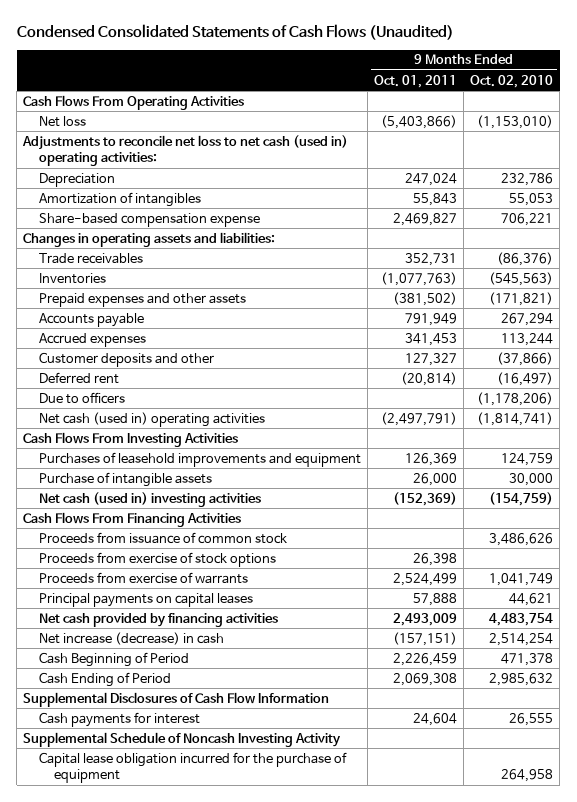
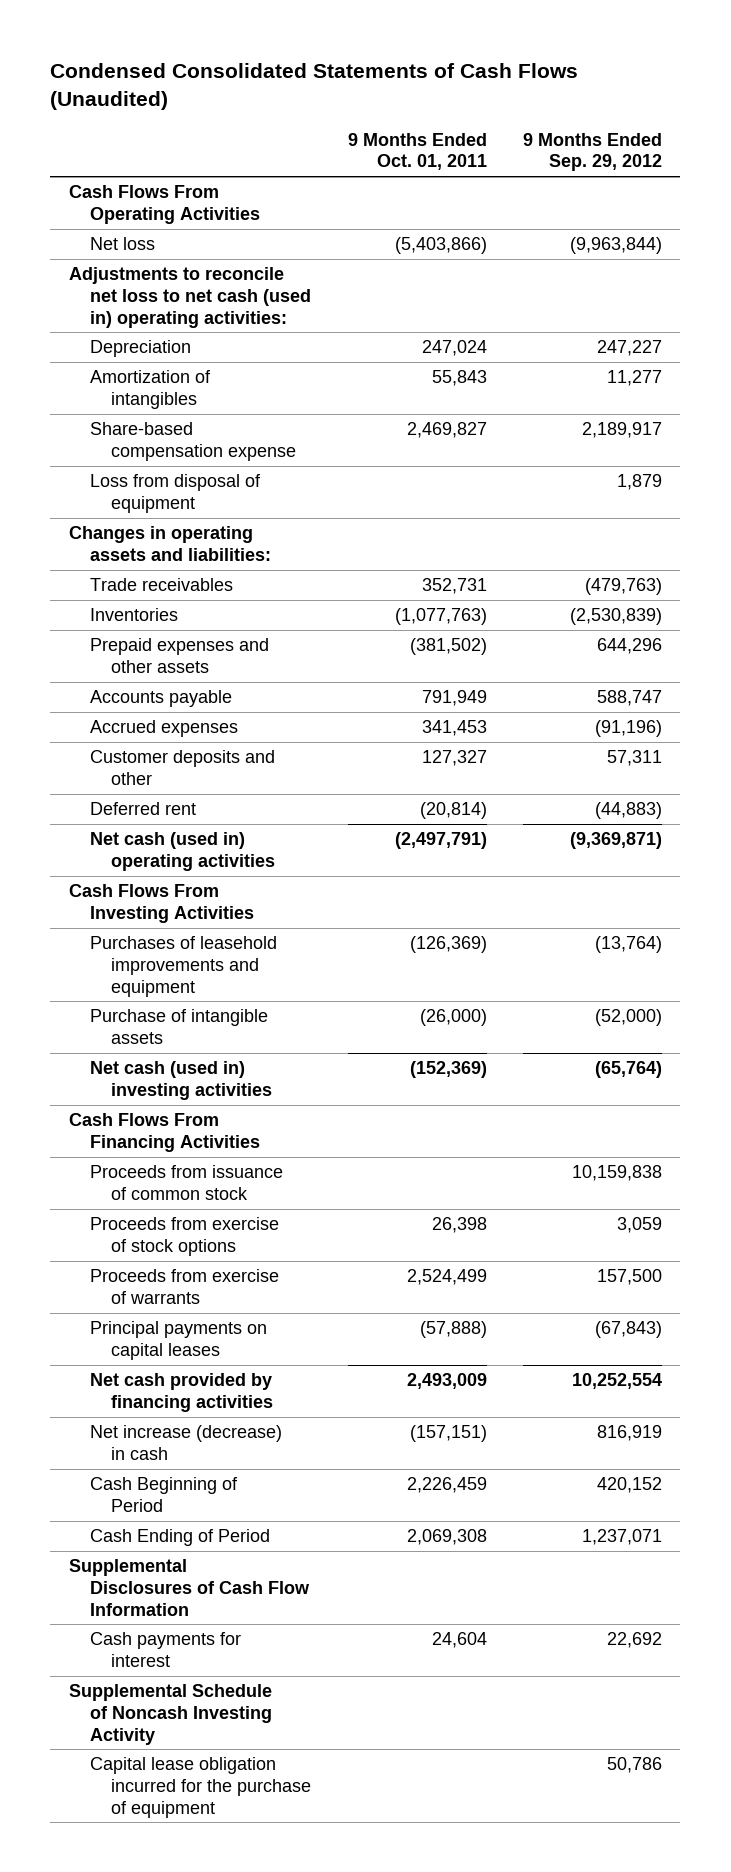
- | 9 Months Ended Oct. 01, 2011 | 9 Months Ended Oct. 02, 2010
+ | 9 Months Ended Oct. 01, 2011 | 9 Months Ended Sep. 29, 2012
+ Loss from disposal of equipment | | 1,879
- Due to officers | | (1,178,206)
- Purchases of leasehold improvements and equipment | 126,369 | 124,759
- Purchase of intangible assets | 26,000 | 30,000
+ Purchases of leasehold improvements and equipment | (126,369) | (13,764)
+ Purchase of intangible assets | (26,000) | (52,000)
- Principal payments on capital leases | 57,888 | 44,621
+ Principal payments on capital leases | (57,888) | (67,843)

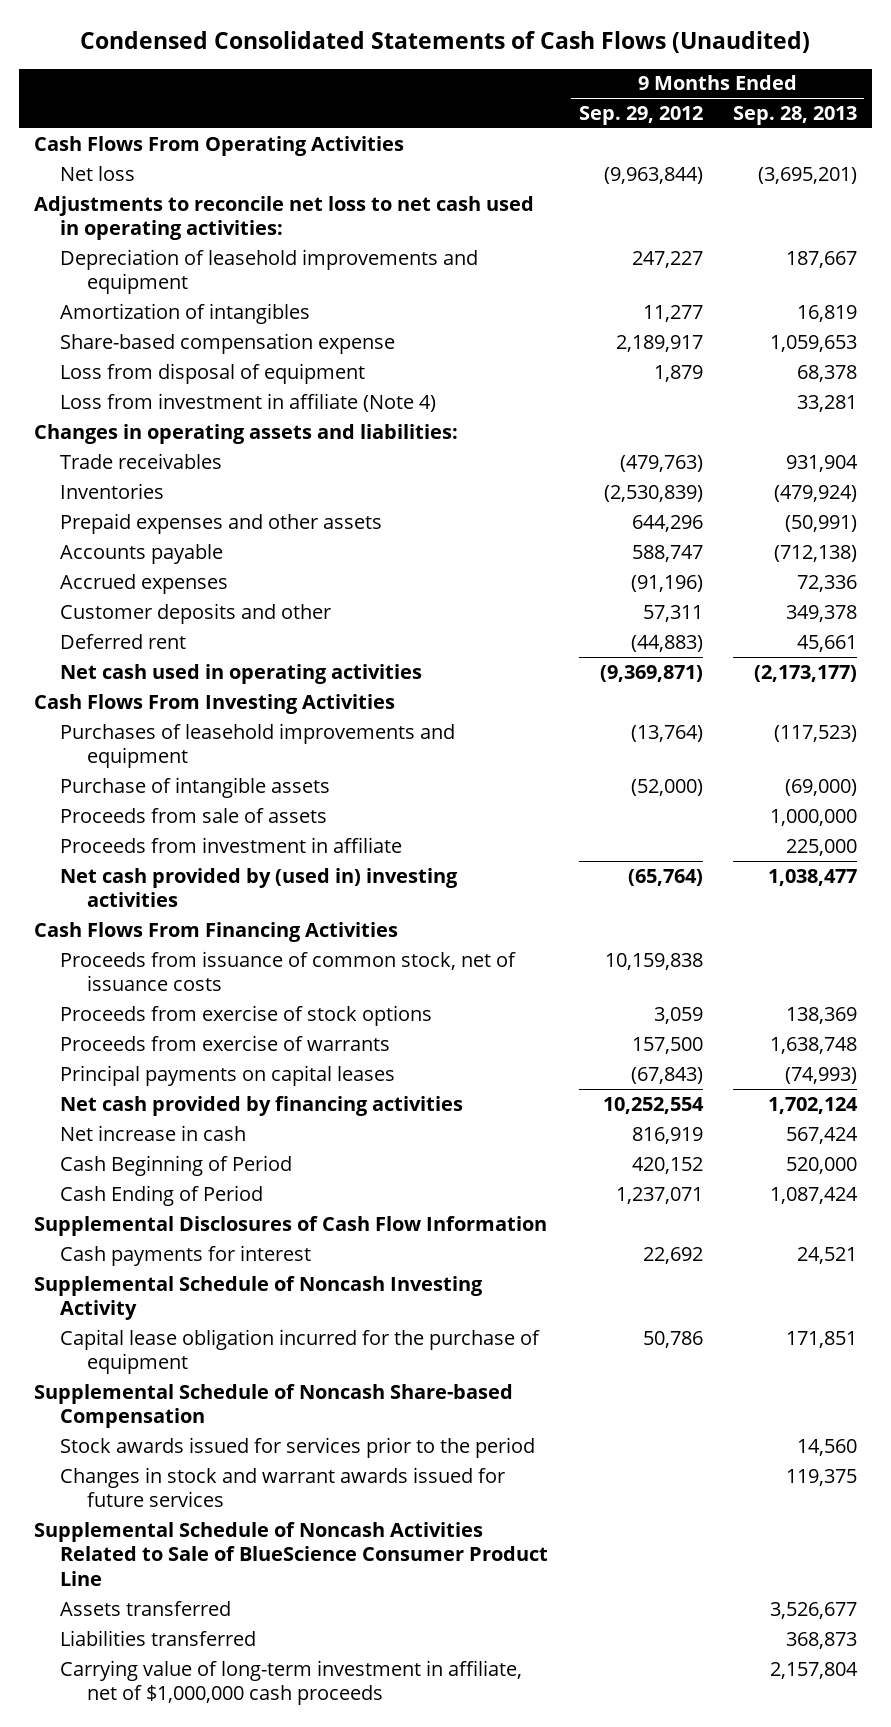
- | 9 Months Ended Oct. 01, 2011 | 9 Months Ended Sep. 29, 2012
+ | 9 Months Ended Sep. 29, 2012 | 9 Months Ended Sep. 28, 2013
- Adjustments to reconcile net loss to net cash (used in) operating activities:
- Depreciation | 247,024 | 247,227
+ Adjustments to reconcile net loss to net cash used in operating activities:
+ Depreciation of leasehold improvements and equipment | 247,227 | 187,667
+ Loss from investment in affiliate (Note 4) | | 33,281
- Net cash (used in) operating activities | (2,497,791) | (9,369,871)
+ Net cash used in operating activities | (9,369,871) | (2,173,177)
- Net cash (used in) investing activities | (152,369) | (65,764)
+ Proceeds from sale of assets | | 1,000,000
+ Proceeds from investment in affiliate | | 225,000
+ Net cash provided by (used in) investing activities | (65,764) | 1,038,477
- Proceeds from issuance of common stock | | 10,159,838
+ Proceeds from issuance of common stock, net of issuance costs | 10,159,838 |
- Net increase (decrease) in cash | (157,151) | 816,919
+ Net increase in cash | 816,919 | 567,424
+ Supplemental Schedule of Noncash Share-based Compensation
+ Stock awards issued for services prior to the period | | 14,560
+ Changes in stock and warrant awards issued for future services | | 119,375
+ Supplemental Schedule of Noncash Activities Related to Sale of BlueScience Consumer Product Line
+ Assets transferred | | 3,526,677
+ Liabilities transferred | | 368,873
+ Carrying value of long-term investment in affiliate, net of $1,000,000 cash proceeds | | 2,157,804

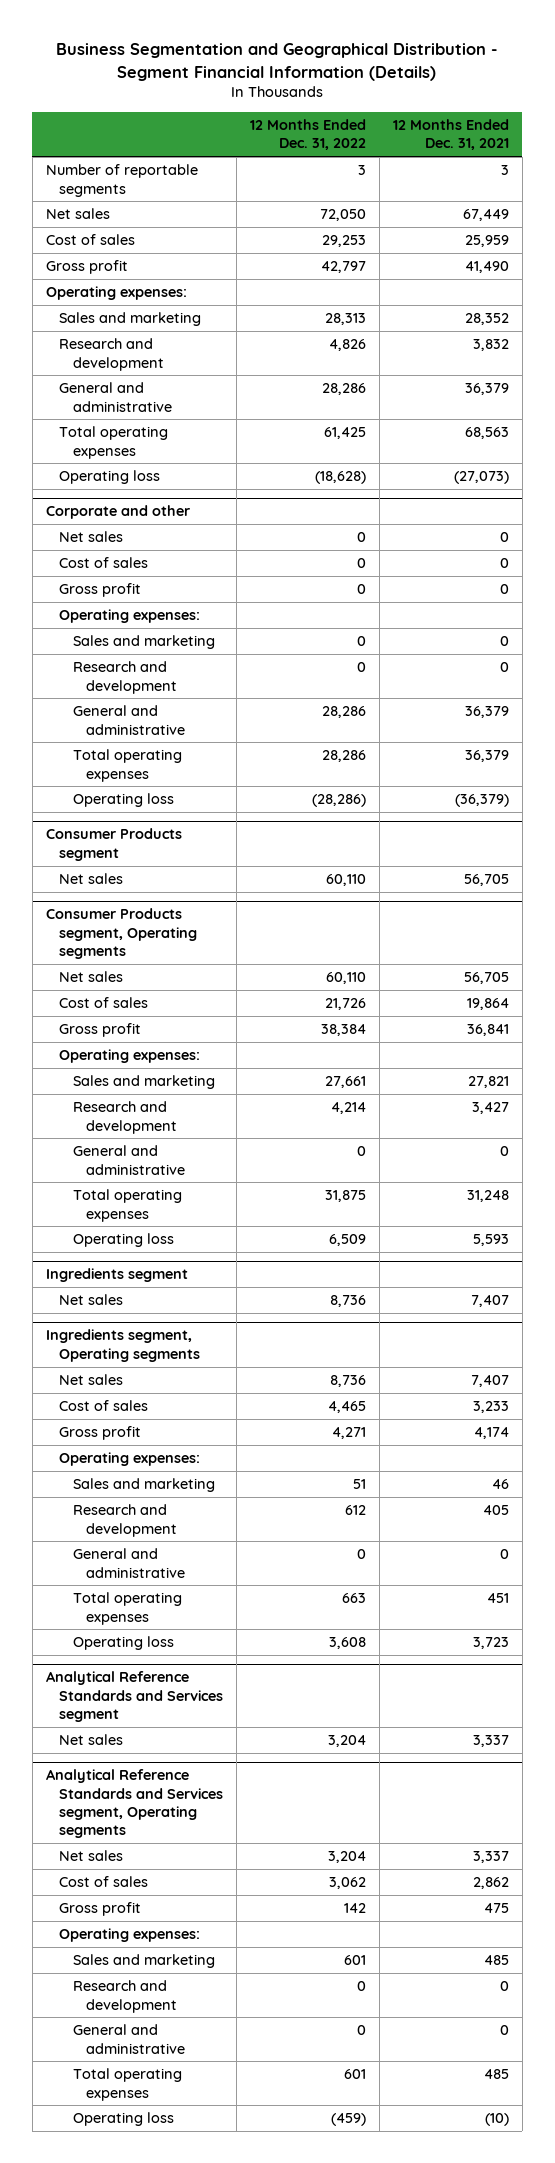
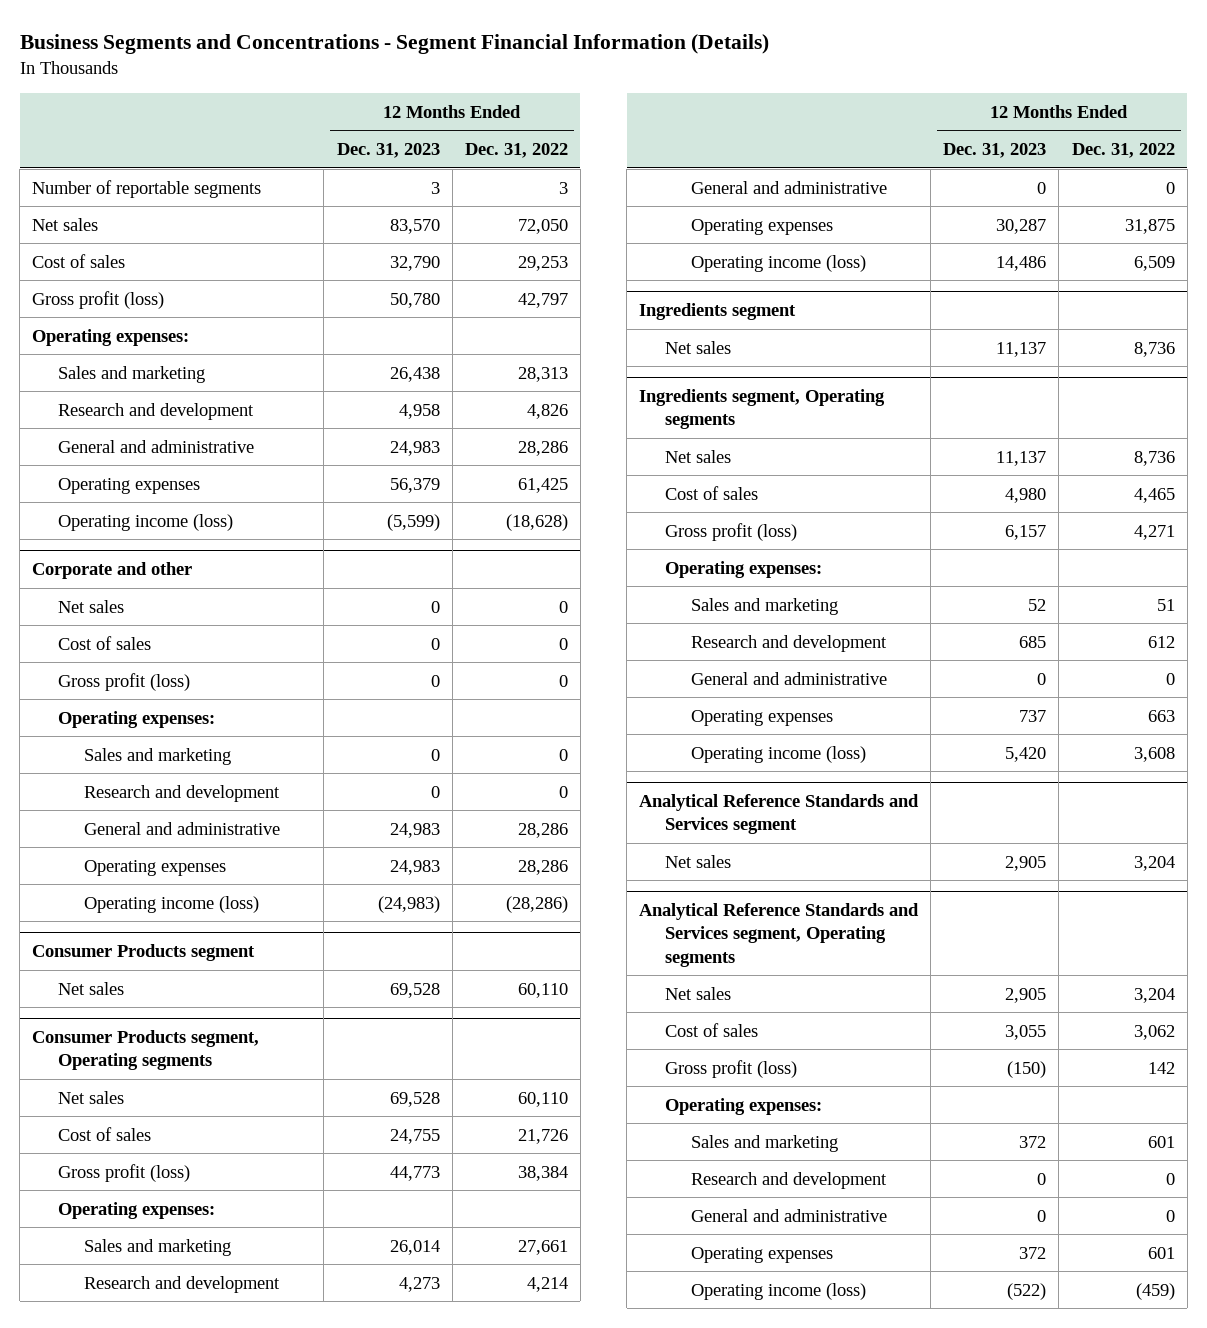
- Business Segmentation and Geographical Distribution - Segment Financial Information (Details)
+ Business Segments and Concentrations - Segment Financial Information (Details)
- | 12 Months Ended Dec. 31, 2022 | 12 Months Ended Dec. 31, 2021
+ | 12 Months Ended Dec. 31, 2023 | 12 Months Ended Dec. 31, 2022
- Gross profit | 42,797 | 41,490
+ Gross profit (loss) | 50,780 | 42,797
- Total operating expenses | 61,425 | 68,563
- Operating loss | (18,628) | (27,073)
+ Operating expenses | 56,379 | 61,425
+ Operating income (loss) | (5,599) | (18,628)
@ Corporate and other
- Gross profit | 0 | 0
+ Gross profit (loss) | 0 | 0
- Total operating expenses | 28,286 | 36,379
- Operating loss | (28,286) | (36,379)
+ Operating expenses | 24,983 | 28,286
+ Operating income (loss) | (24,983) | (28,286)
@ Consumer Products segment, Operating segments
- Gross profit | 38,384 | 36,841
+ Gross profit (loss) | 44,773 | 38,384
- Total operating expenses | 31,875 | 31,248
- Operating loss | 6,509 | 5,593
+ Operating expenses | 30,287 | 31,875
+ Operating income (loss) | 14,486 | 6,509
@ Ingredients segment, Operating segments
- Gross profit | 4,271 | 4,174
+ Gross profit (loss) | 6,157 | 4,271
- Total operating expenses | 663 | 451
- Operating loss | 3,608 | 3,723
+ Operating expenses | 737 | 663
+ Operating income (loss) | 5,420 | 3,608
@ Analytical Reference Standards and Services segment, Operating segments
- Gross profit | 142 | 475
+ Gross profit (loss) | (150) | 142
- Total operating expenses | 601 | 485
- Operating loss | (459) | (10)
+ Operating expenses | 372 | 601
+ Operating income (loss) | (522) | (459)

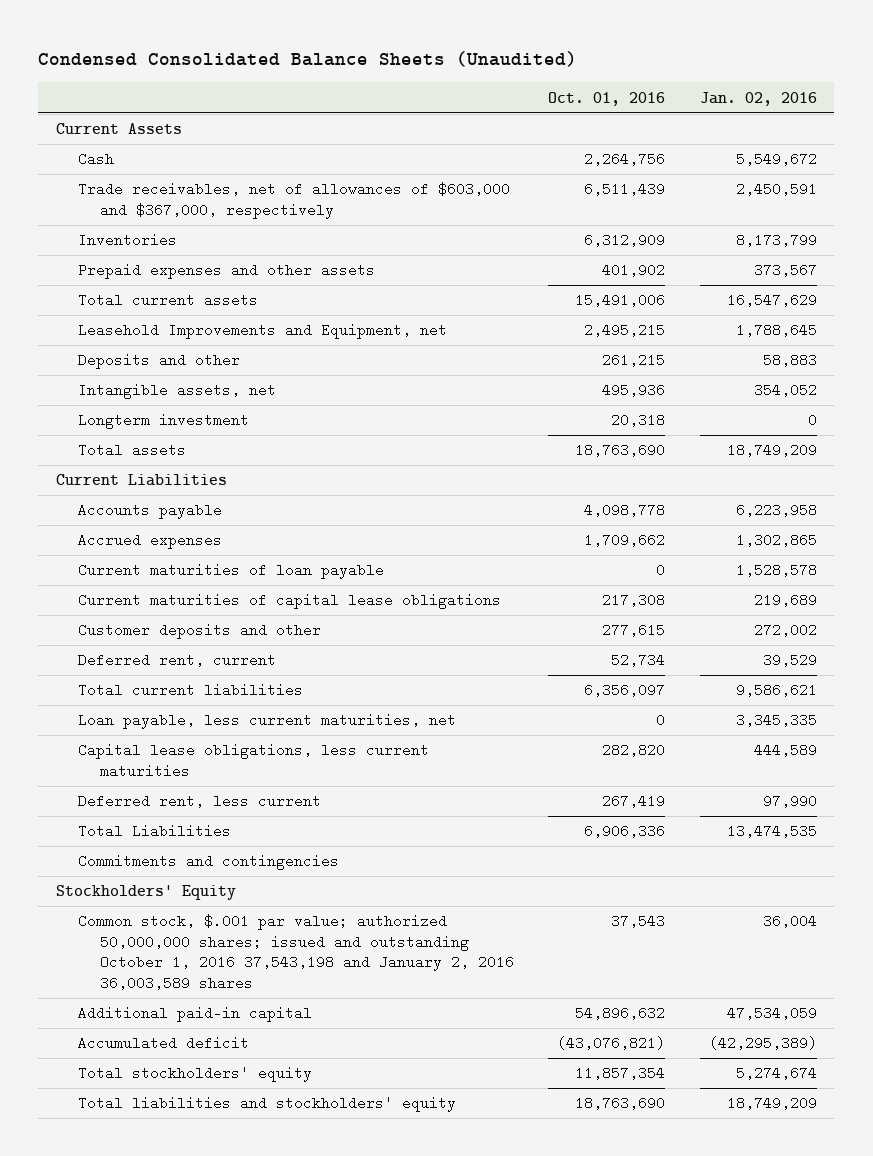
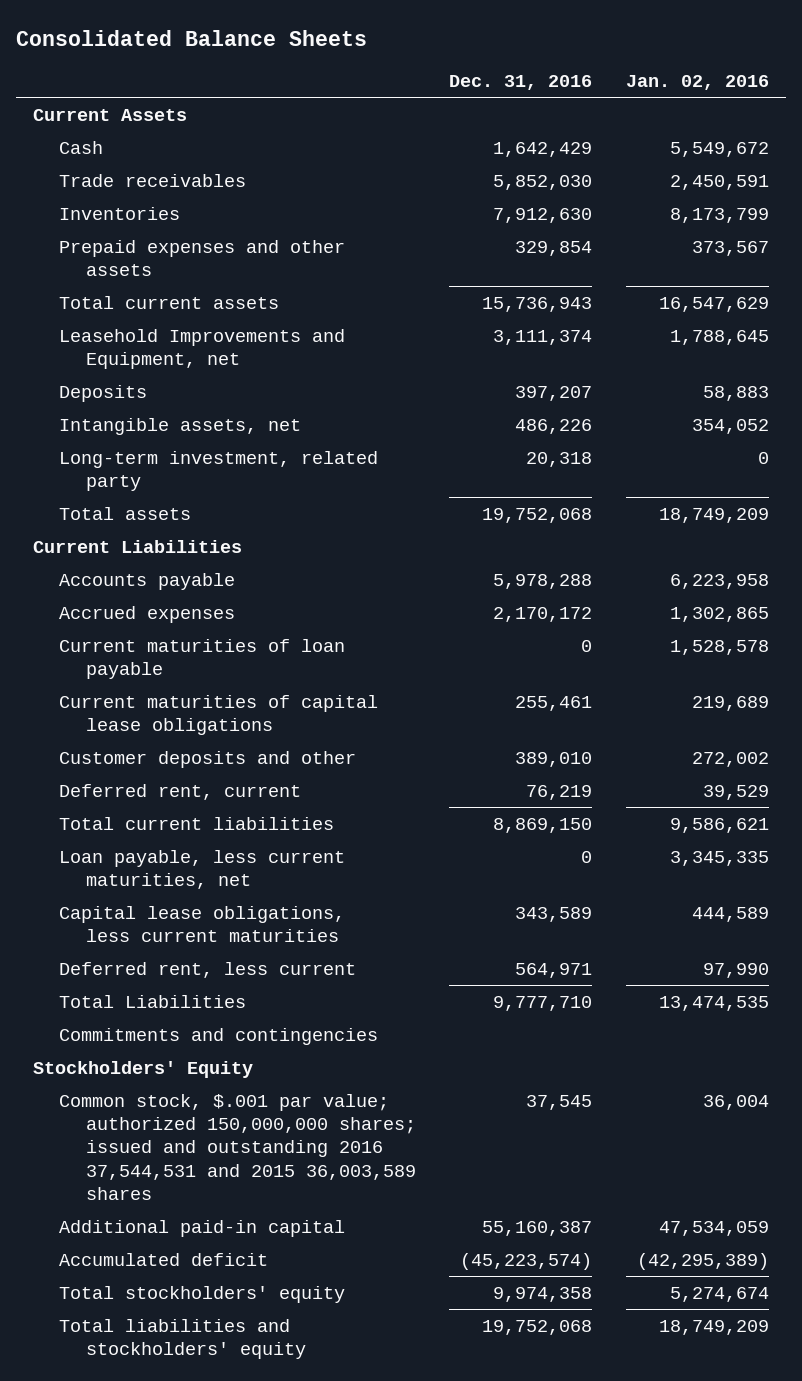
- Condensed Consolidated Balance Sheets (Unaudited)
+ Consolidated Balance Sheets
- | Oct. 01, 2016 | Jan. 02, 2016
+ | Dec. 31, 2016 | Jan. 02, 2016
- Trade receivables, net of allowances of $603,000 and $367,000, respectively | 6,511,439 | 2,450,591
+ Trade receivables | 5,852,030 | 2,450,591
- Deposits and other | 261,215 | 58,883
+ Deposits | 397,207 | 58,883
- Longterm investment | 20,318 | 0
+ Long-term investment, related party | 20,318 | 0
- Common stock, $.001 par value; authorized 50,000,000 shares; issued and outstanding October 1, 2016 37,543,198 and January 2, 2016 36,003,589 shares | 37,543 | 36,004
+ Common stock, $.001 par value; authorized 150,000,000 shares; issued and outstanding 2016 37,544,531 and 2015 36,003,589 shares | 37,545 | 36,004

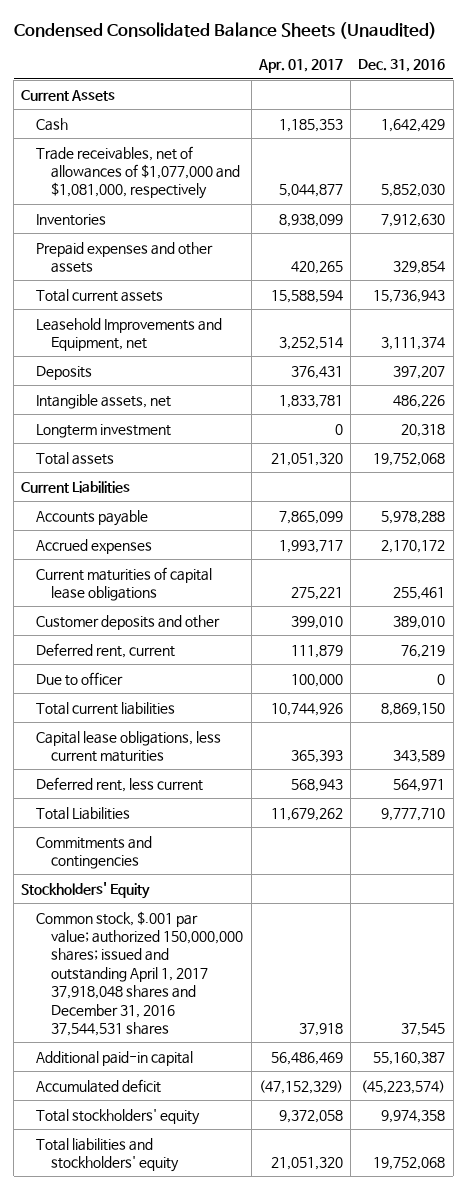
- Consolidated Balance Sheets
+ Condensed Consolidated Balance Sheets (Unaudited)
- | Dec. 31, 2016 | Jan. 02, 2016
+ | Apr. 01, 2017 | Dec. 31, 2016
- Trade receivables | 5,852,030 | 2,450,591
+ Trade receivables, net of allowances of $1,077,000 and $1,081,000, respectively | 5,044,877 | 5,852,030
- Long-term investment, related party | 20,318 | 0
+ Longterm investment | 0 | 20,318
- Current maturities of loan payable | 0 | 1,528,578
+ Due to officer | 100,000 | 0
- Loan payable, less current maturities, net | 0 | 3,345,335
- Common stock, $.001 par value; authorized 150,000,000 shares; issued and outstanding 2016 37,544,531 and 2015 36,003,589 shares | 37,545 | 36,004
+ Common stock, $.001 par value; authorized 150,000,000 shares; issued and outstanding April 1, 2017 37,918,048 shares and December 31, 2016 37,544,531 shares | 37,918 | 37,545

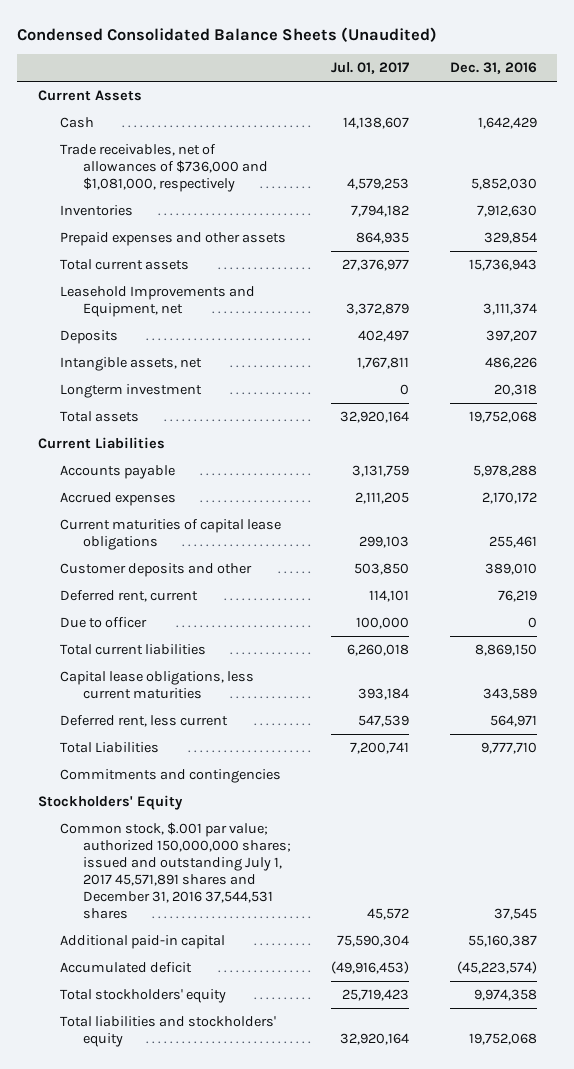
- | Apr. 01, 2017 | Dec. 31, 2016
+ | Jul. 01, 2017 | Dec. 31, 2016
- Trade receivables, net of allowances of $1,077,000 and $1,081,000, respectively | 5,044,877 | 5,852,030
+ Trade receivables, net of allowances of $736,000 and $1,081,000, respectively | 4,579,253 | 5,852,030
- Common stock, $.001 par value; authorized 150,000,000 shares; issued and outstanding April 1, 2017 37,918,048 shares and December 31, 2016 37,544,531 shares | 37,918 | 37,545
+ Common stock, $.001 par value; authorized 150,000,000 shares; issued and outstanding July 1, 2017 45,571,891 shares and December 31, 2016 37,544,531 shares | 45,572 | 37,545

